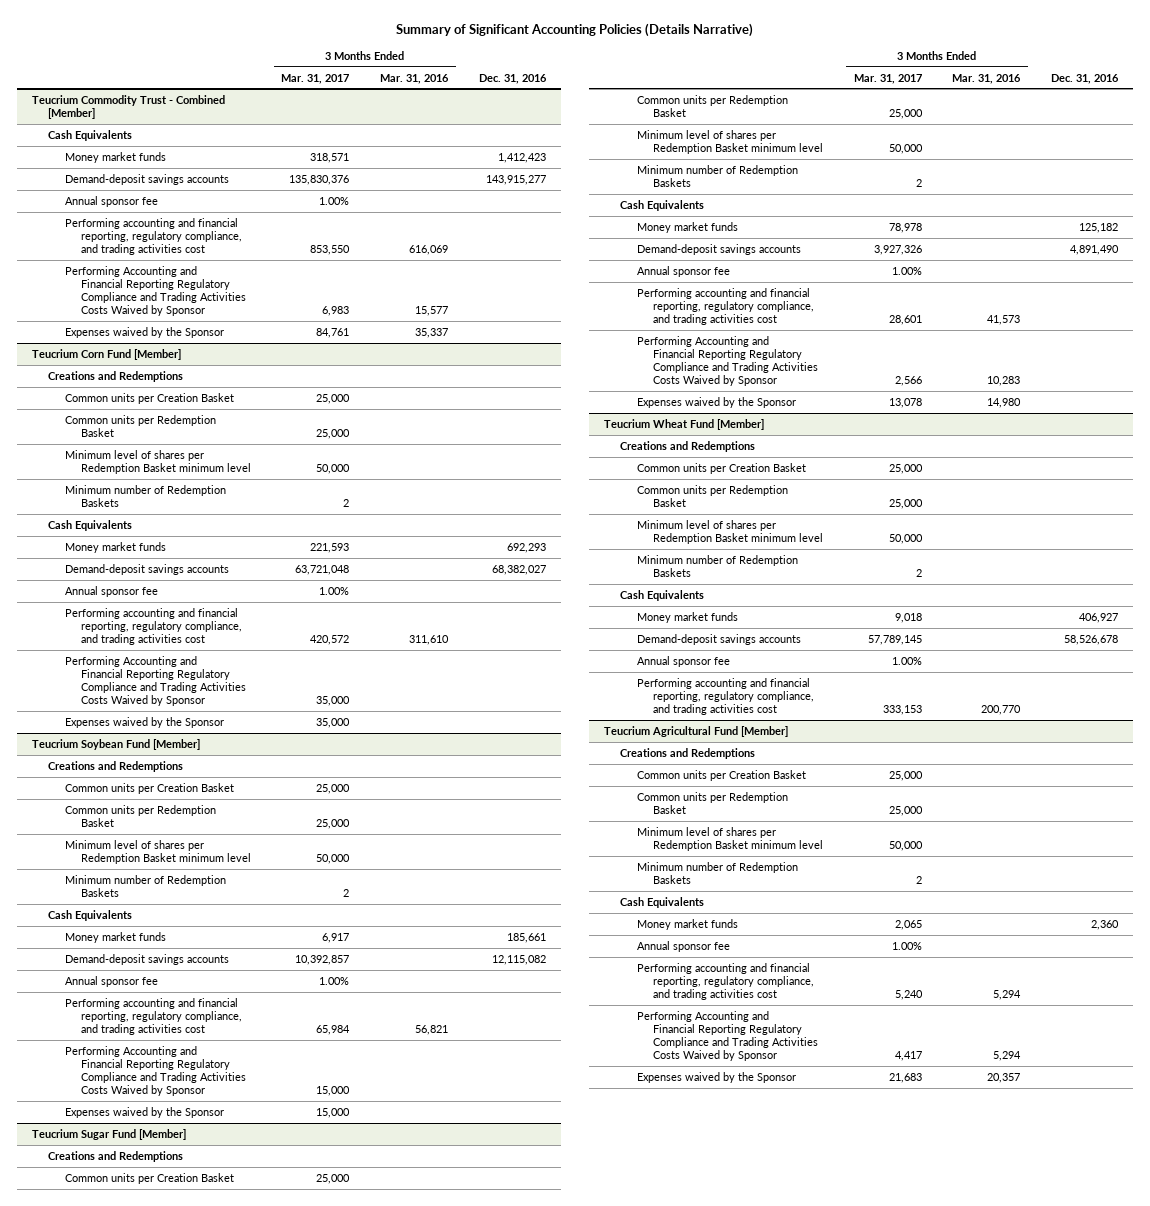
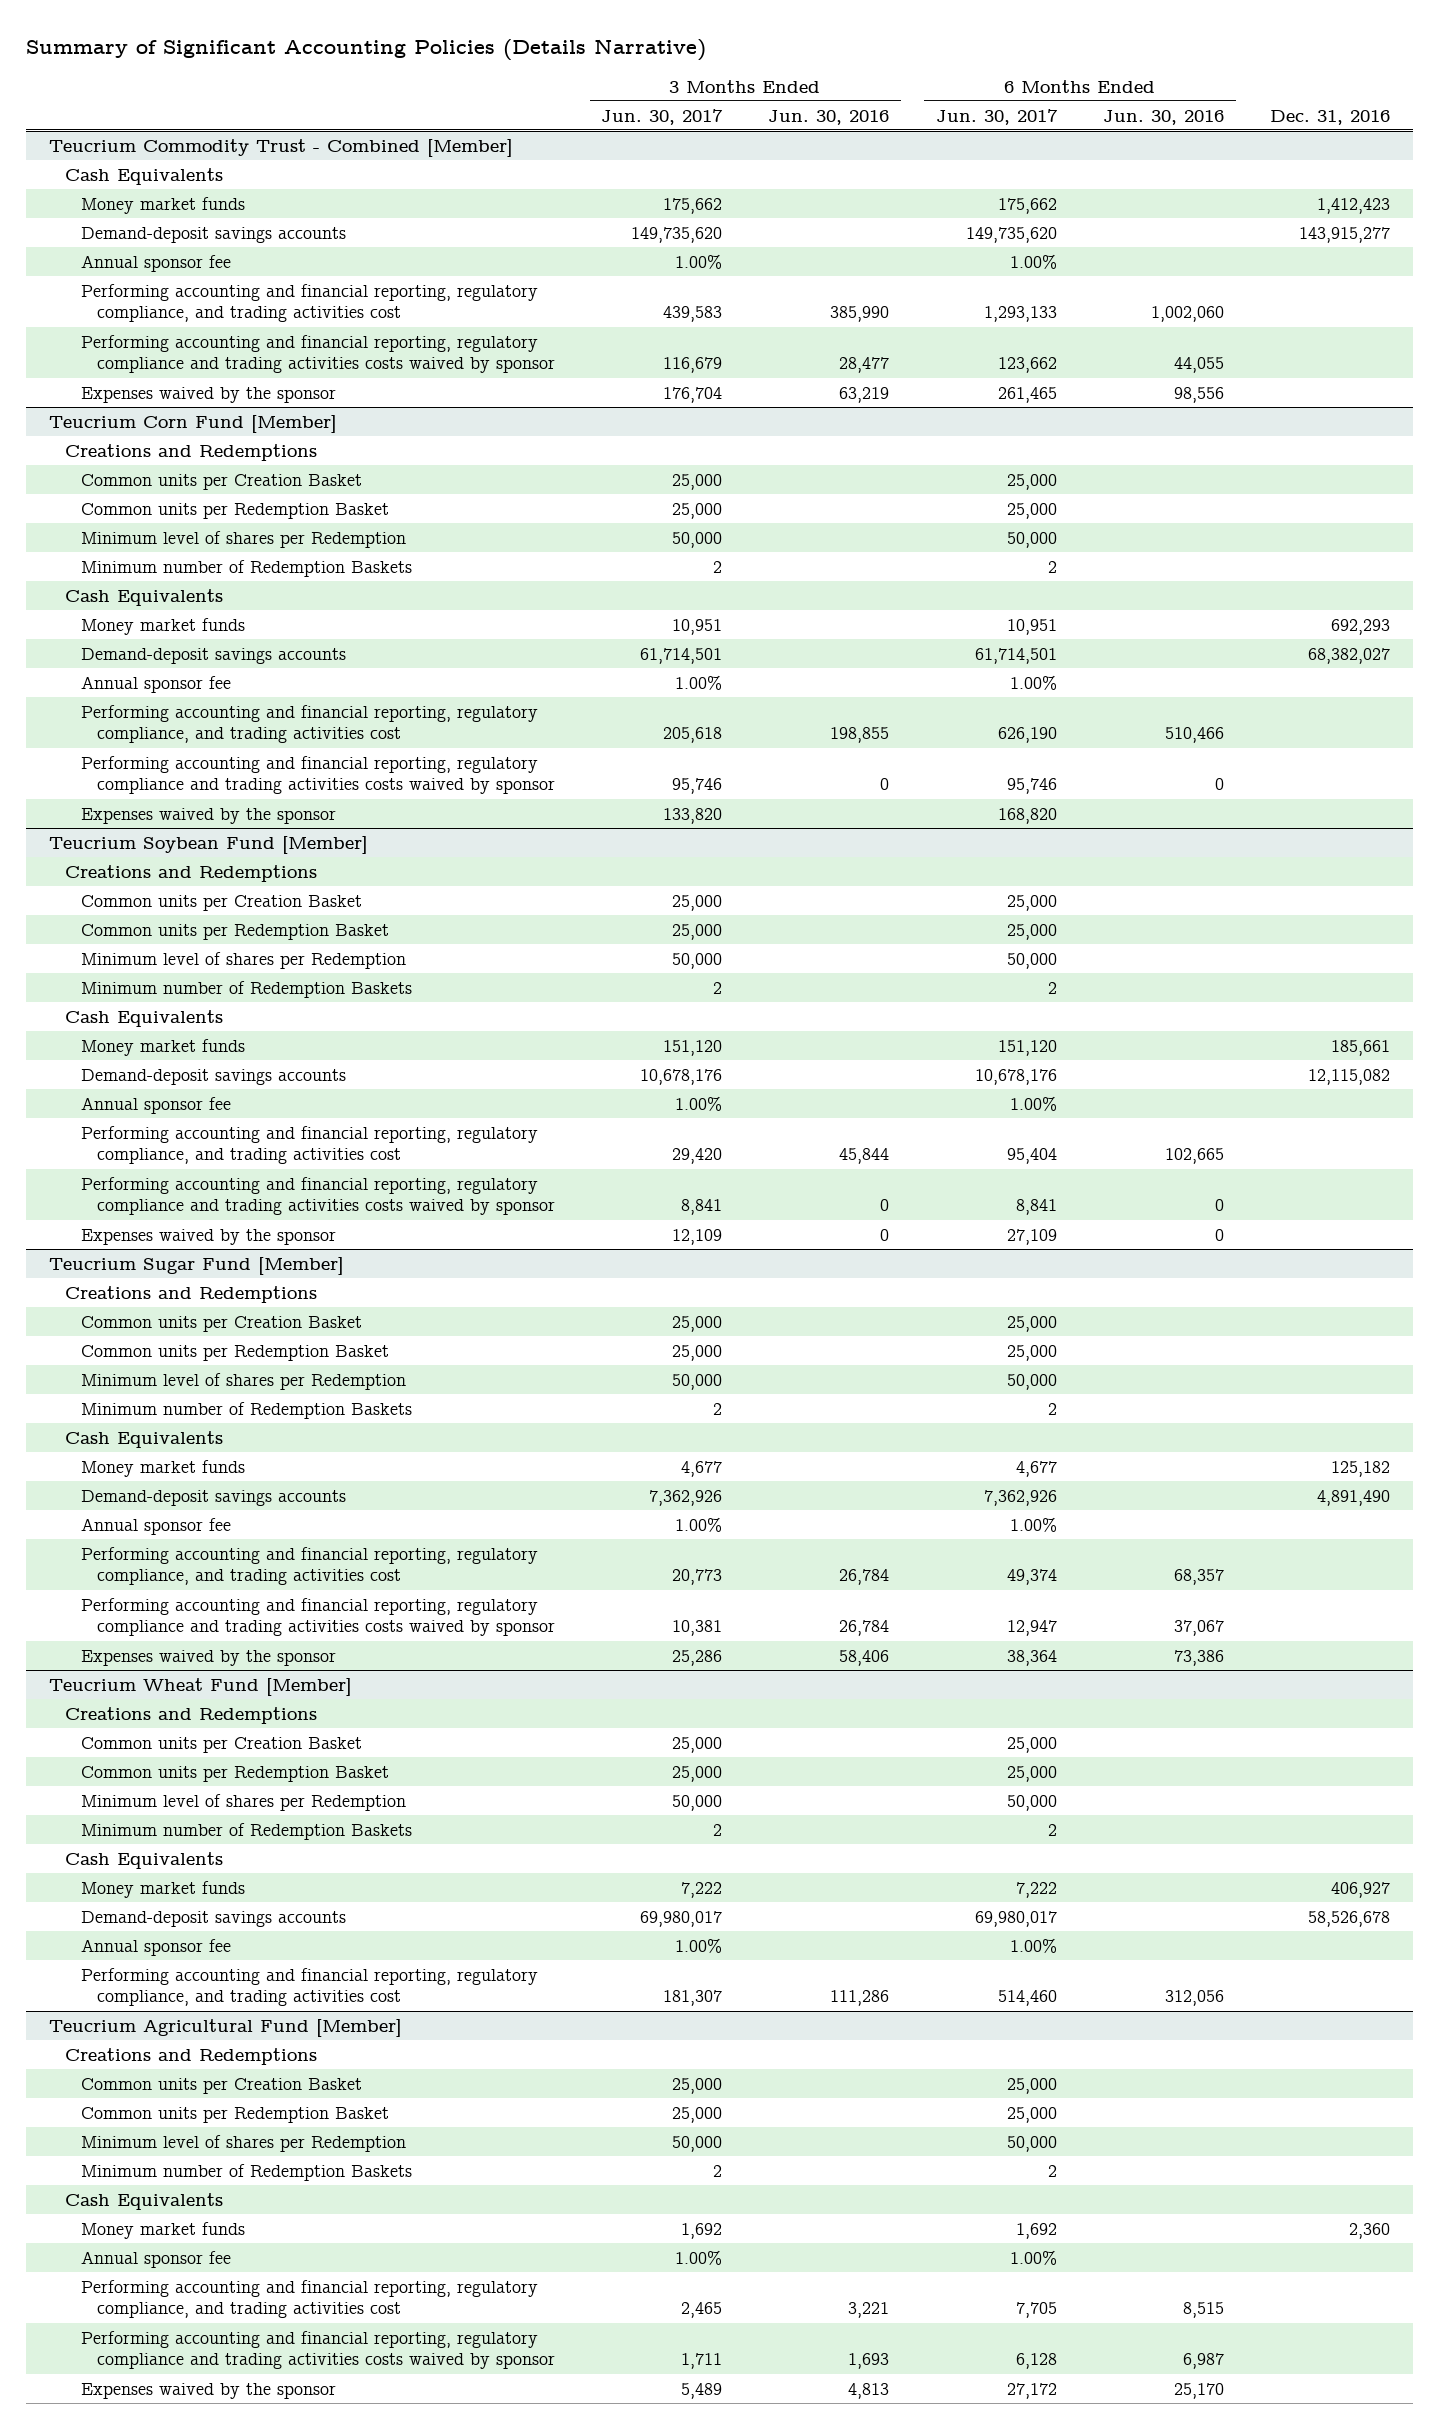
- | 3 Months Ended Mar. 31, 2017 | 3 Months Ended Mar. 31, 2016 | Dec. 31, 2016
+ | 3 Months Ended Jun. 30, 2017 | 3 Months Ended Jun. 30, 2016 | 6 Months Ended Jun. 30, 2017 | 6 Months Ended Jun. 30, 2016 | Dec. 31, 2016
@ Teucrium Commodity Trust - Combined [Member]
- Performing Accounting and Financial Reporting Regulatory Compliance and Trading Activities Costs Waived by Sponsor | 6,983 | 15,577 |
- Expenses waived by the Sponsor | 84,761 | 35,337 |
+ Performing accounting and financial reporting, regulatory compliance and trading activities costs waived by sponsor | 116,679 | 28,477 | 123,662 | 44,055 |
+ Expenses waived by the sponsor | 176,704 | 63,219 | 261,465 | 98,556 |
@ Teucrium Corn Fund [Member]
- Minimum level of shares per Redemption Basket minimum level | 50,000 | |
+ Minimum level of shares per Redemption | 50,000 | | 50,000 | |
- Performing Accounting and Financial Reporting Regulatory Compliance and Trading Activities Costs Waived by Sponsor | 35,000 | |
- Expenses waived by the Sponsor | 35,000 | |
+ Performing accounting and financial reporting, regulatory compliance and trading activities costs waived by sponsor | 95,746 | 0 | 95,746 | 0 |
+ Expenses waived by the sponsor | 133,820 | | 168,820 | |
@ Teucrium Soybean Fund [Member]
- Minimum level of shares per Redemption Basket minimum level | 50,000 | |
+ Minimum level of shares per Redemption | 50,000 | | 50,000 | |
- Performing Accounting and Financial Reporting Regulatory Compliance and Trading Activities Costs Waived by Sponsor | 15,000 | |
- Expenses waived by the Sponsor | 15,000 | |
+ Performing accounting and financial reporting, regulatory compliance and trading activities costs waived by sponsor | 8,841 | 0 | 8,841 | 0 |
+ Expenses waived by the sponsor | 12,109 | 0 | 27,109 | 0 |
@ Teucrium Sugar Fund [Member]
- Minimum level of shares per Redemption Basket minimum level | 50,000 | |
+ Minimum level of shares per Redemption | 50,000 | | 50,000 | |
- Performing Accounting and Financial Reporting Regulatory Compliance and Trading Activities Costs Waived by Sponsor | 2,566 | 10,283 |
- Expenses waived by the Sponsor | 13,078 | 14,980 |
+ Performing accounting and financial reporting, regulatory compliance and trading activities costs waived by sponsor | 10,381 | 26,784 | 12,947 | 37,067 |
+ Expenses waived by the sponsor | 25,286 | 58,406 | 38,364 | 73,386 |
@ Teucrium Wheat Fund [Member]
- Minimum level of shares per Redemption Basket minimum level | 50,000 | |
+ Minimum level of shares per Redemption | 50,000 | | 50,000 | |
@ Teucrium Agricultural Fund [Member]
- Minimum level of shares per Redemption Basket minimum level | 50,000 | |
+ Minimum level of shares per Redemption | 50,000 | | 50,000 | |
- Performing Accounting and Financial Reporting Regulatory Compliance and Trading Activities Costs Waived by Sponsor | 4,417 | 5,294 |
- Expenses waived by the Sponsor | 21,683 | 20,357 |
+ Performing accounting and financial reporting, regulatory compliance and trading activities costs waived by sponsor | 1,711 | 1,693 | 6,128 | 6,987 |
+ Expenses waived by the sponsor | 5,489 | 4,813 | 27,172 | 25,170 |

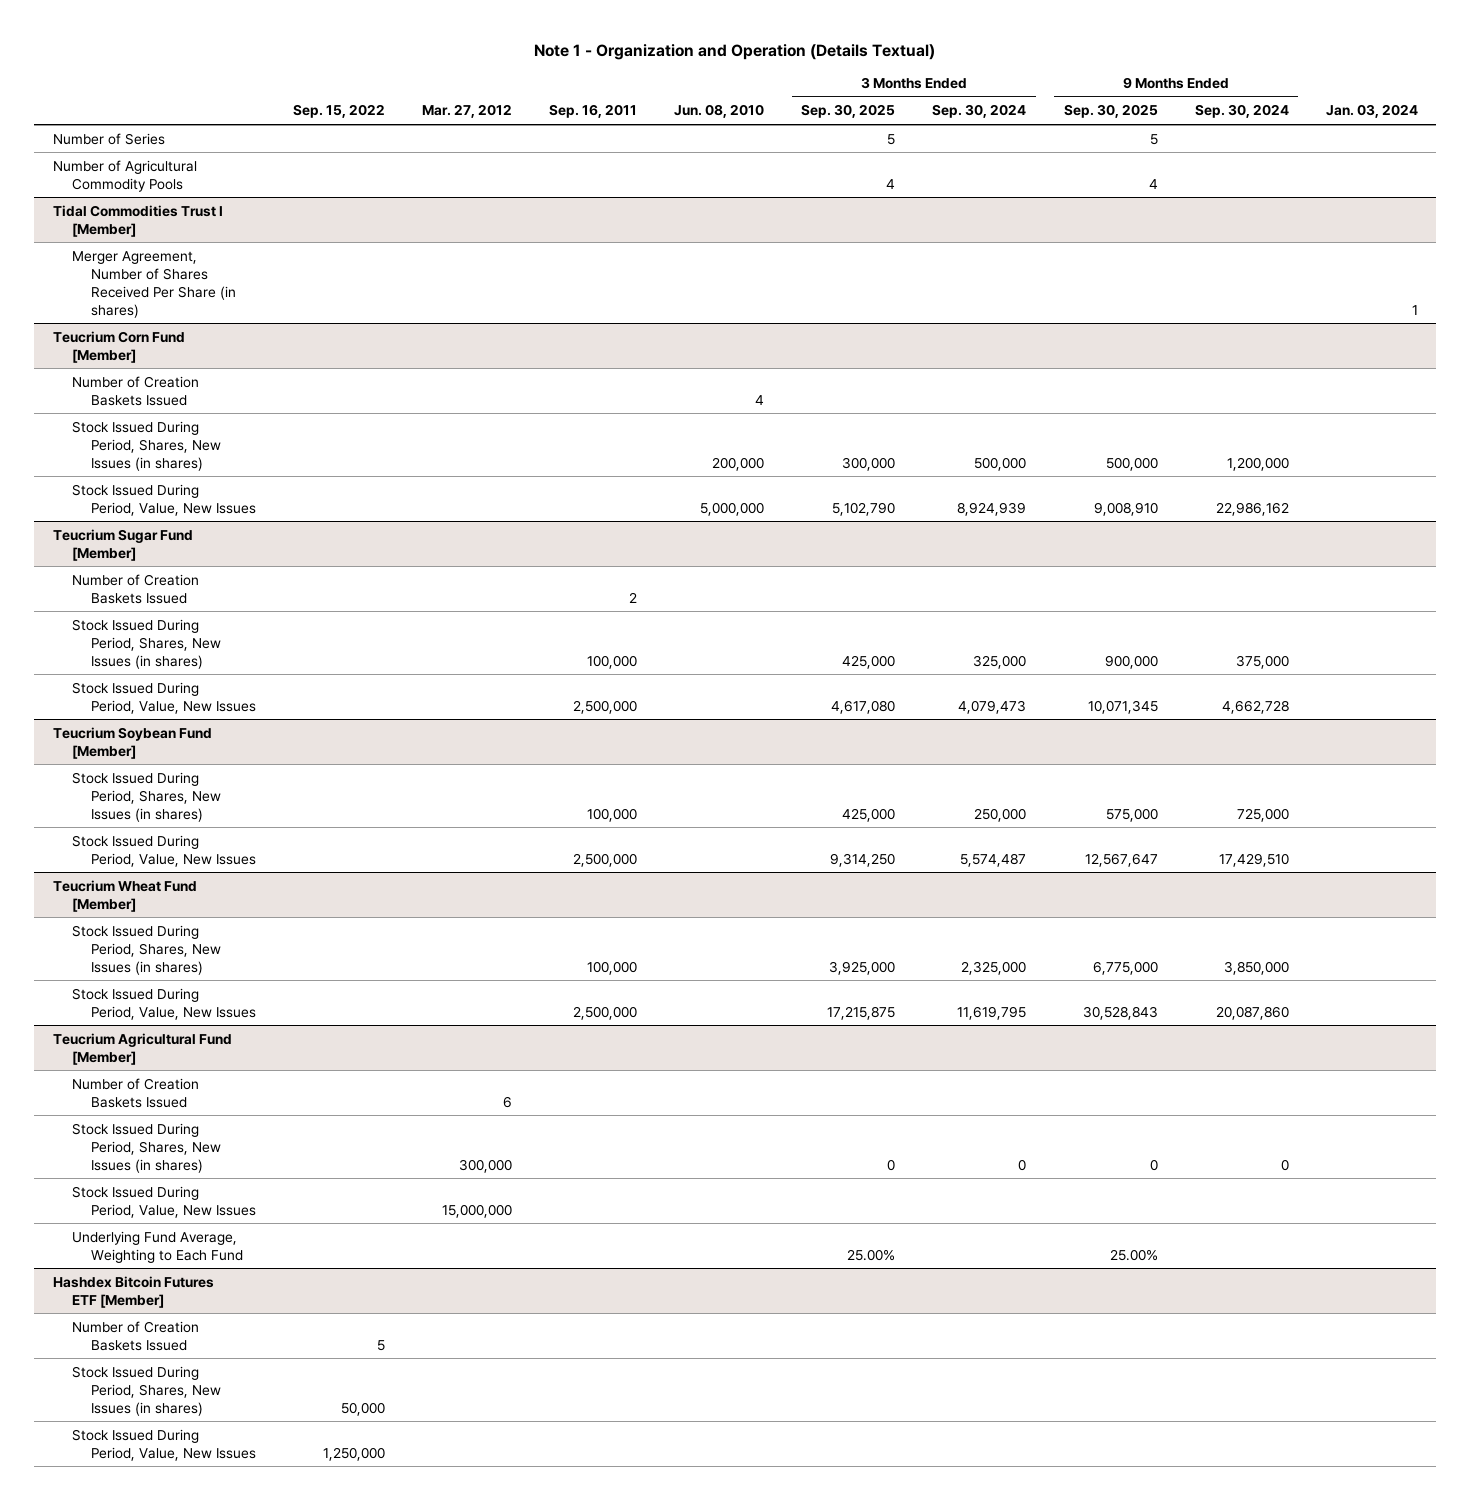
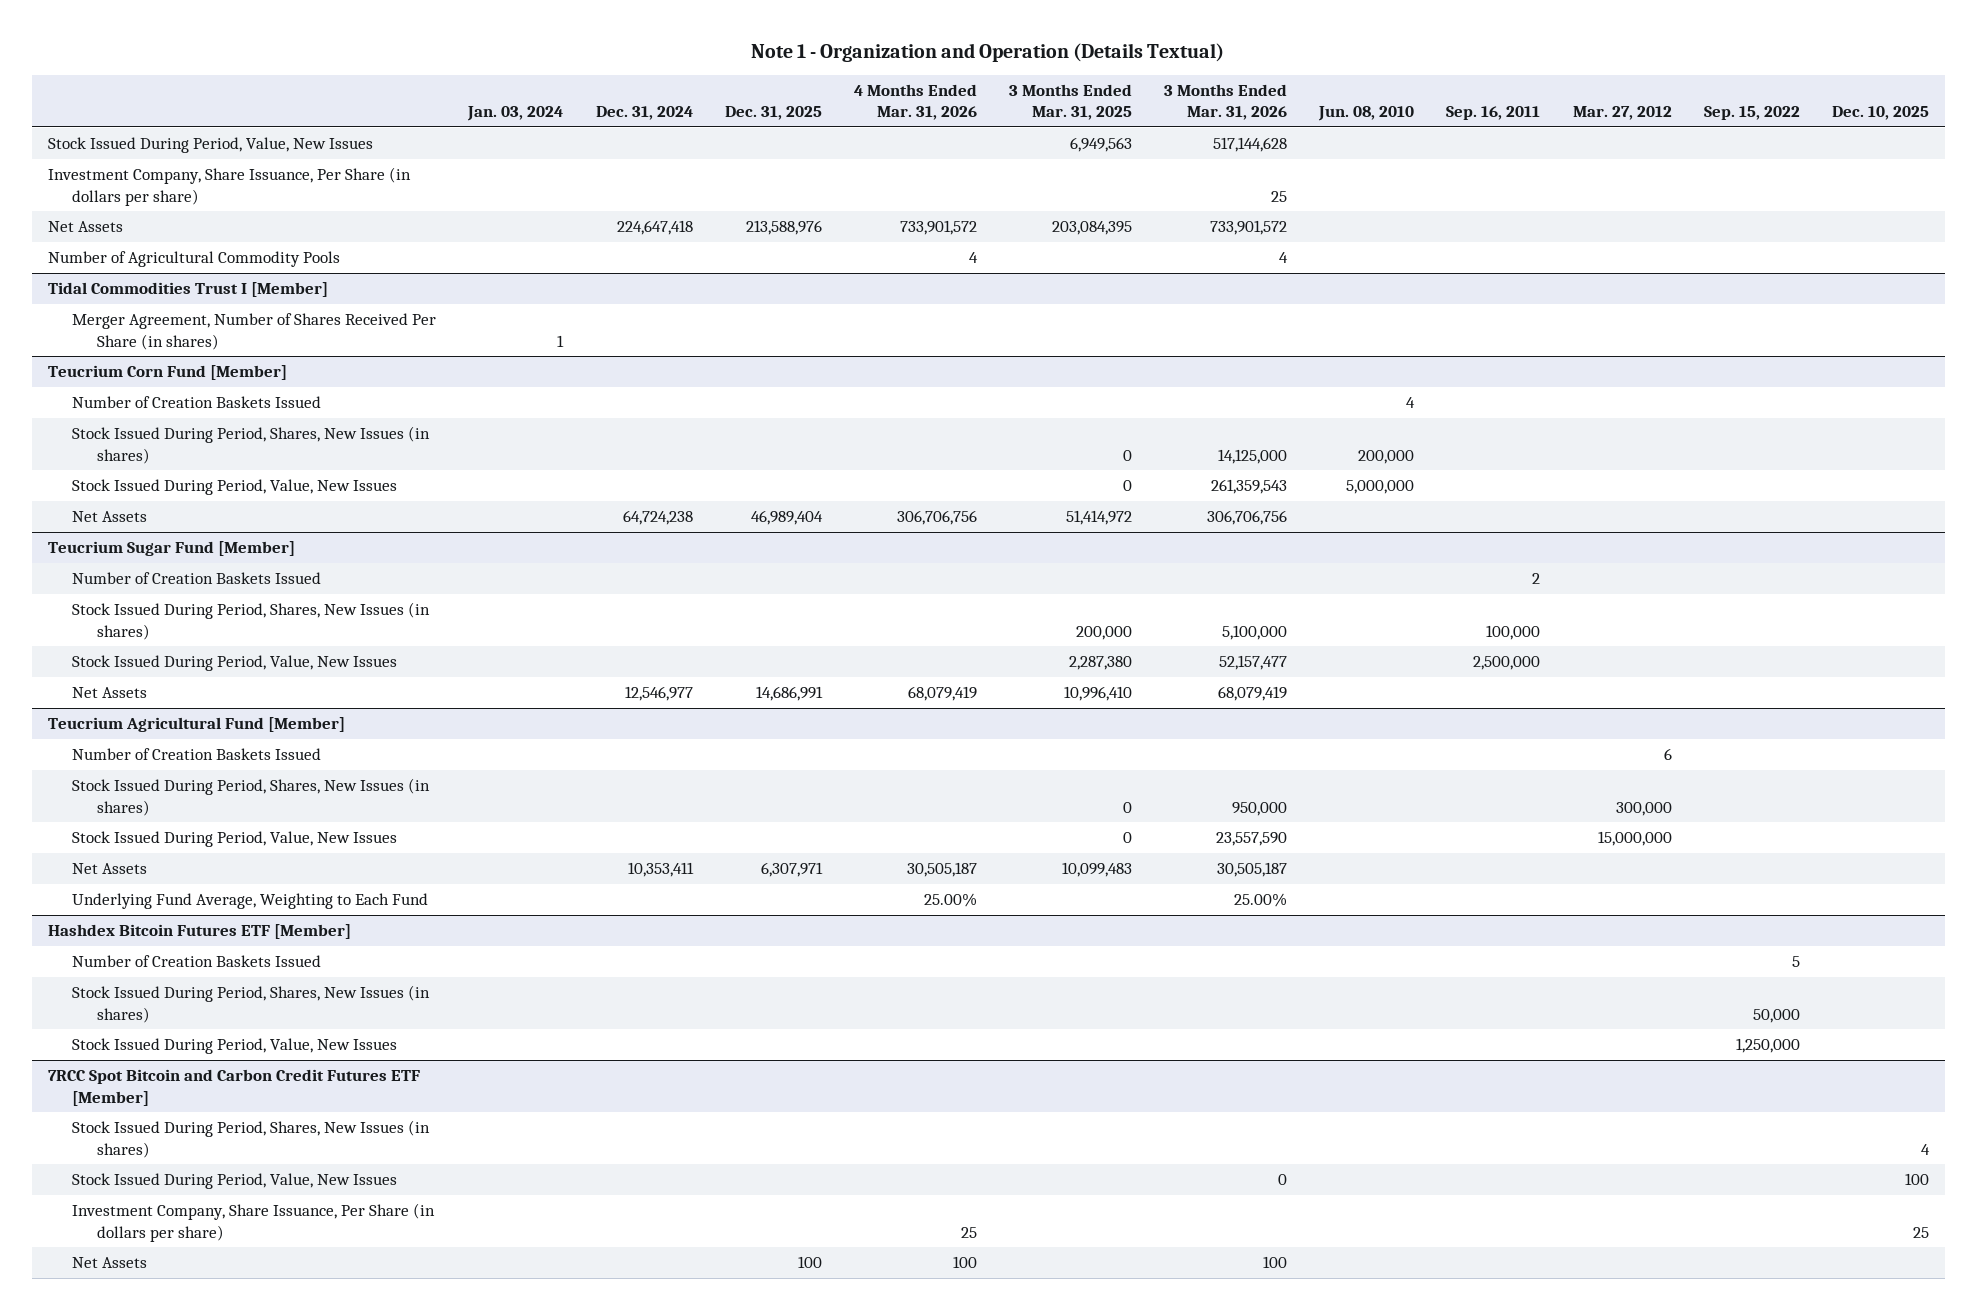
- | Sep. 15, 2022 | Mar. 27, 2012 | Sep. 16, 2011 | Jun. 08, 2010 | 3 Months Ended Sep. 30, 2025 | 3 Months Ended Sep. 30, 2024 | 9 Months Ended Sep. 30, 2025 | 9 Months Ended Sep. 30, 2024 | Jan. 03, 2024
+ | Jan. 03, 2024 | Dec. 31, 2024 | Dec. 31, 2025 | 4 Months Ended Mar. 31, 2026 | 3 Months Ended Mar. 31, 2025 | 3 Months Ended Mar. 31, 2026 | Jun. 08, 2010 | Sep. 16, 2011 | Mar. 27, 2012 | Sep. 15, 2022 | Dec. 10, 2025
- Number of Series | | | | | 5 | | 5 | |
+ Stock Issued During Period, Value, New Issues | | | | | 6,949,563 | 517,144,628 | | | | |
+ Investment Company, Share Issuance, Per Share (in dollars per share) | | | | | | 25 | | | | |
+ Net Assets | | 224,647,418 | 213,588,976 | 733,901,572 | 203,084,395 | 733,901,572 | | | | |
@ Teucrium Corn Fund [Member]
+ Net Assets | | 64,724,238 | 46,989,404 | 306,706,756 | 51,414,972 | 306,706,756 | | | | |
- Teucrium Soybean Fund [Member]
- Stock Issued During Period, Shares, New Issues (in shares) | | | 100,000 | | 425,000 | 250,000 | 575,000 | 725,000 |
- Stock Issued During Period, Value, New Issues | | | 2,500,000 | | 9,314,250 | 5,574,487 | 12,567,647 | 17,429,510 |
- Teucrium Wheat Fund [Member]
- Stock Issued During Period, Shares, New Issues (in shares) | | | 100,000 | | 3,925,000 | 2,325,000 | 6,775,000 | 3,850,000 |
- Stock Issued During Period, Value, New Issues | | | 2,500,000 | | 17,215,875 | 11,619,795 | 30,528,843 | 20,087,860 |
@ Teucrium Sugar Fund [Member]
+ Net Assets | | 12,546,977 | 14,686,991 | 68,079,419 | 10,996,410 | 68,079,419 | | | | |
@ Teucrium Agricultural Fund [Member]
+ Net Assets | | 10,353,411 | 6,307,971 | 30,505,187 | 10,099,483 | 30,505,187 | | | | |
+ 7RCC Spot Bitcoin and Carbon Credit Futures ETF [Member]
+ Stock Issued During Period, Shares, New Issues (in shares) | | | | | | | | | | | 4
+ Stock Issued During Period, Value, New Issues | | | | | | 0 | | | | | 100
+ Investment Company, Share Issuance, Per Share (in dollars per share) | | | | 25 | | | | | | | 25
+ Net Assets | | | 100 | 100 | | 100 | | | | |

